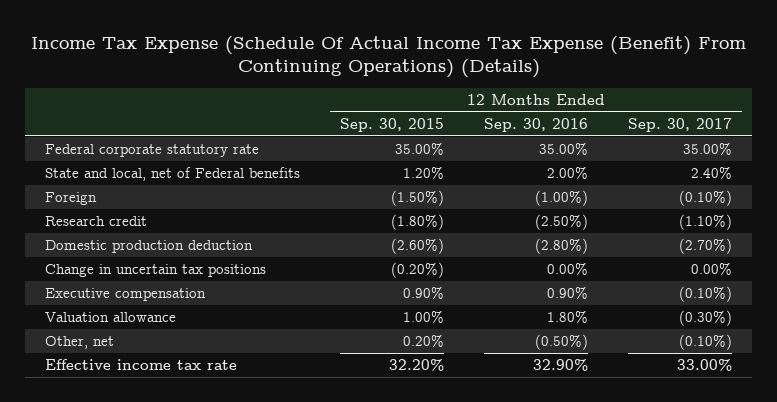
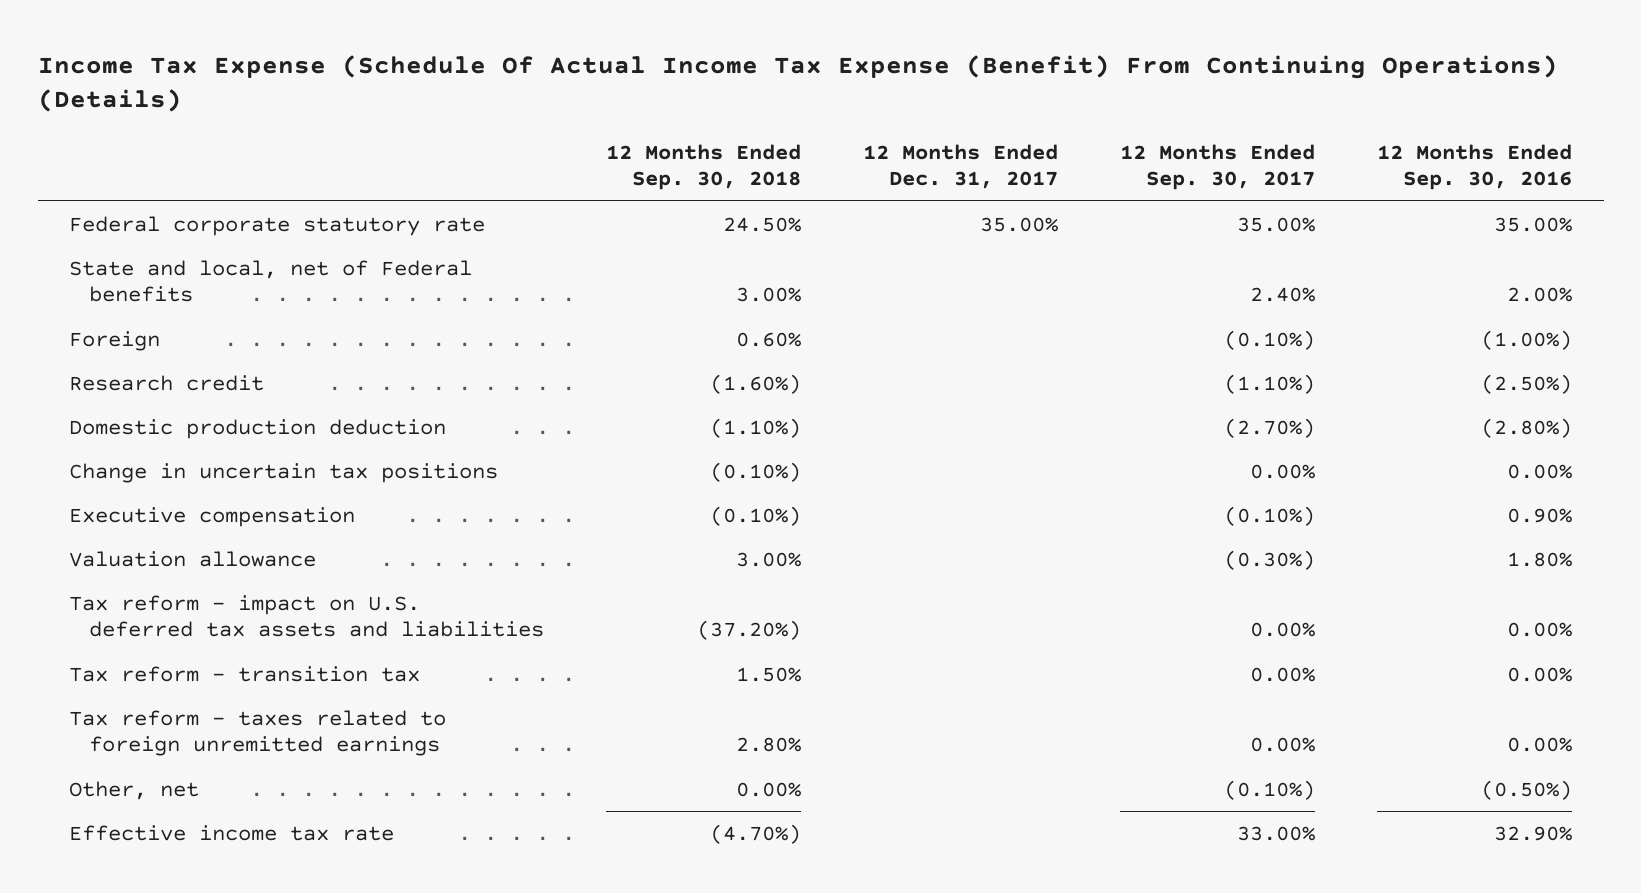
- | 12 Months Ended Sep. 30, 2015 | 12 Months Ended Sep. 30, 2016 | 12 Months Ended Sep. 30, 2017
+ | 12 Months Ended Sep. 30, 2018 | 12 Months Ended Dec. 31, 2017 | 12 Months Ended Sep. 30, 2017 | 12 Months Ended Sep. 30, 2016
+ Tax reform - impact on U.S. deferred tax assets and liabilities | (37.20%) | | 0.00% | 0.00%
+ Tax reform - transition tax | 1.50% | | 0.00% | 0.00%
+ Tax reform - taxes related to foreign unremitted earnings | 2.80% | | 0.00% | 0.00%

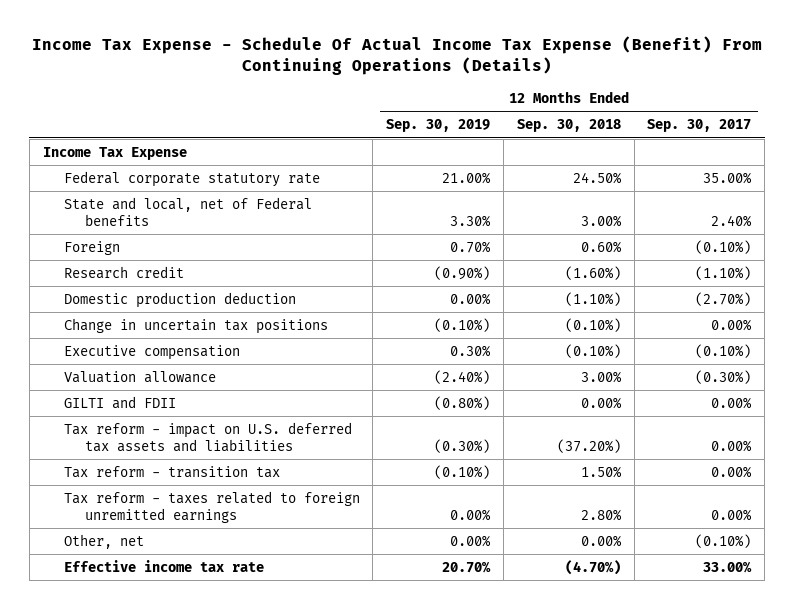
- Income Tax Expense (Schedule Of Actual Income Tax Expense (Benefit) From Continuing Operations) (Details)
+ Income Tax Expense - Schedule Of Actual Income Tax Expense (Benefit) From Continuing Operations (Details)
- | 12 Months Ended Sep. 30, 2018 | 12 Months Ended Dec. 31, 2017 | 12 Months Ended Sep. 30, 2017 | 12 Months Ended Sep. 30, 2016
+ | 12 Months Ended Sep. 30, 2019 | 12 Months Ended Sep. 30, 2018 | 12 Months Ended Sep. 30, 2017
+ Income Tax Expense
+ GILTI and FDII | (0.80%) | 0.00% | 0.00%

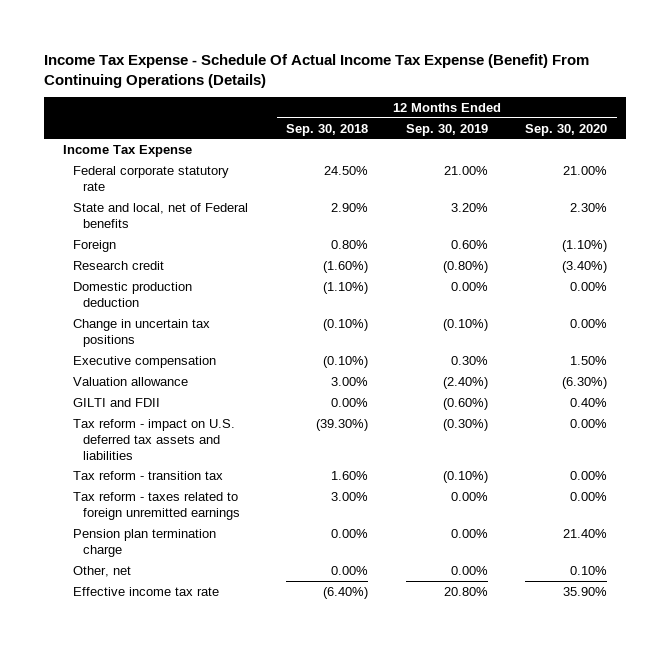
- | 12 Months Ended Sep. 30, 2019 | 12 Months Ended Sep. 30, 2018 | 12 Months Ended Sep. 30, 2017
+ | 12 Months Ended Sep. 30, 2018 | 12 Months Ended Sep. 30, 2019 | 12 Months Ended Sep. 30, 2020
- State and local, net of Federal benefits | 3.30% | 3.00% | 2.40%
- Foreign | 0.70% | 0.60% | (0.10%)
- Research credit | (0.90%) | (1.60%) | (1.10%)
+ State and local, net of Federal benefits | 2.90% | 3.20% | 2.30%
+ Foreign | 0.80% | 0.60% | (1.10%)
+ Research credit | (1.60%) | (0.80%) | (3.40%)
- GILTI and FDII | (0.80%) | 0.00% | 0.00%
- Tax reform - impact on U.S. deferred tax assets and liabilities | (0.30%) | (37.20%) | 0.00%
- Tax reform - transition tax | (0.10%) | 1.50% | 0.00%
- Tax reform - taxes related to foreign unremitted earnings | 0.00% | 2.80% | 0.00%
+ GILTI and FDII | 0.00% | (0.60%) | 0.40%
+ Tax reform - impact on U.S. deferred tax assets and liabilities | (39.30%) | (0.30%) | 0.00%
+ Tax reform - transition tax | 1.60% | (0.10%) | 0.00%
+ Tax reform - taxes related to foreign unremitted earnings | 3.00% | 0.00% | 0.00%
+ Pension plan termination charge | 0.00% | 0.00% | 21.40%
- Effective income tax rate | 20.70% | (4.70%) | 33.00%
+ Effective income tax rate | (6.40%) | 20.80% | 35.90%

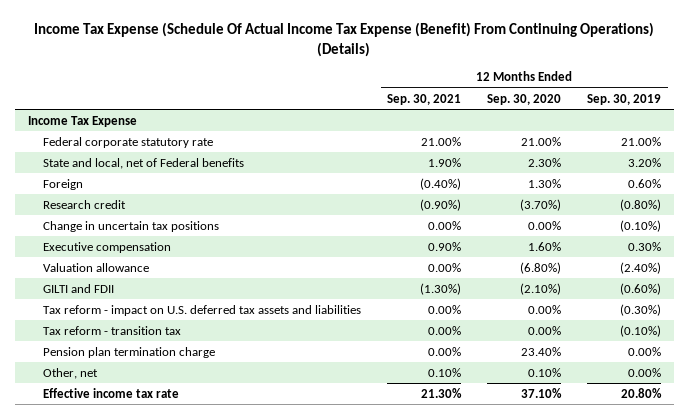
- Income Tax Expense - Schedule Of Actual Income Tax Expense (Benefit) From Continuing Operations (Details)
+ Income Tax Expense (Schedule Of Actual Income Tax Expense (Benefit) From Continuing Operations) (Details)
- | 12 Months Ended Sep. 30, 2018 | 12 Months Ended Sep. 30, 2019 | 12 Months Ended Sep. 30, 2020
+ | 12 Months Ended Sep. 30, 2021 | 12 Months Ended Sep. 30, 2020 | 12 Months Ended Sep. 30, 2019
- Foreign | 0.80% | 0.60% | (1.10%)
- Research credit | (1.60%) | (0.80%) | (3.40%)
- Domestic production deduction | (1.10%) | 0.00% | 0.00%
+ Foreign | (0.40%) | 1.30% | 0.60%
+ Research credit | (0.90%) | (3.70%) | (0.80%)
- Executive compensation | (0.10%) | 0.30% | 1.50%
- Valuation allowance | 3.00% | (2.40%) | (6.30%)
- GILTI and FDII | 0.00% | (0.60%) | 0.40%
+ Executive compensation | 0.90% | 1.60% | 0.30%
+ Valuation allowance | 0.00% | (6.80%) | (2.40%)
+ GILTI and FDII | (1.30%) | (2.10%) | (0.60%)
- Tax reform - taxes related to foreign unremitted earnings | 3.00% | 0.00% | 0.00%
- Pension plan termination charge | 0.00% | 0.00% | 21.40%
+ Pension plan termination charge | 0.00% | 23.40% | 0.00%
- Effective income tax rate | (6.40%) | 20.80% | 35.90%
+ Effective income tax rate | 21.30% | 37.10% | 20.80%

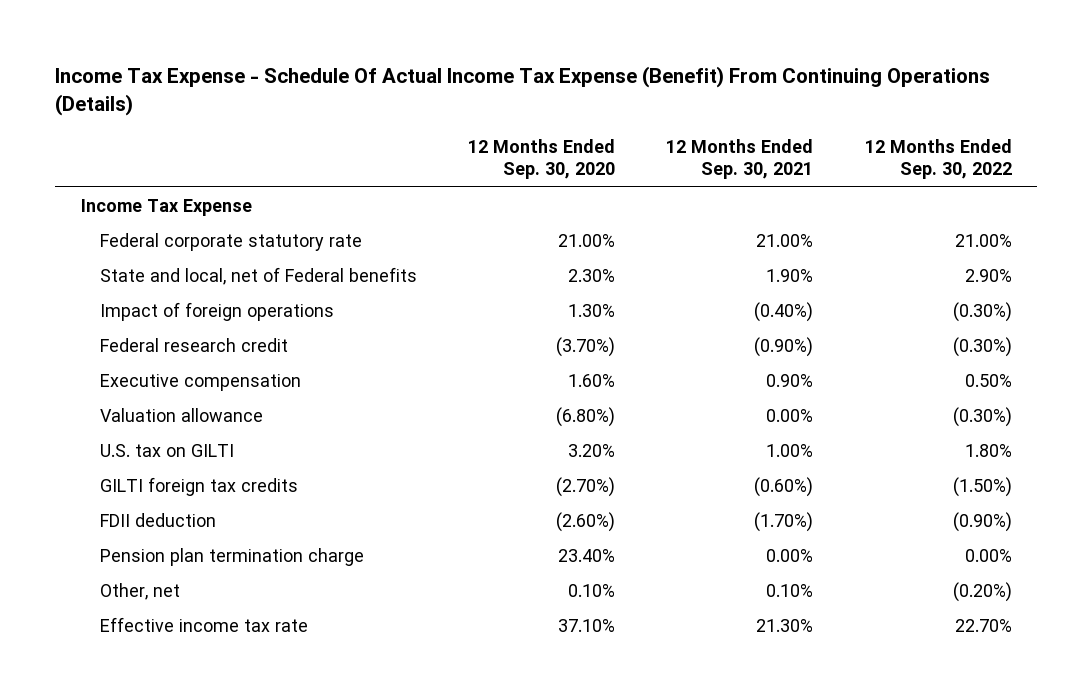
- Income Tax Expense (Schedule Of Actual Income Tax Expense (Benefit) From Continuing Operations) (Details)
+ Income Tax Expense - Schedule Of Actual Income Tax Expense (Benefit) From Continuing Operations (Details)
- | 12 Months Ended Sep. 30, 2021 | 12 Months Ended Sep. 30, 2020 | 12 Months Ended Sep. 30, 2019
+ | 12 Months Ended Sep. 30, 2020 | 12 Months Ended Sep. 30, 2021 | 12 Months Ended Sep. 30, 2022
- Foreign | (0.40%) | 1.30% | 0.60%
- Research credit | (0.90%) | (3.70%) | (0.80%)
- Change in uncertain tax positions | 0.00% | 0.00% | (0.10%)
+ Impact of foreign operations | 1.30% | (0.40%) | (0.30%)
+ Federal research credit | (3.70%) | (0.90%) | (0.30%)
- GILTI and FDII | (1.30%) | (2.10%) | (0.60%)
- Tax reform - impact on U.S. deferred tax assets and liabilities | 0.00% | 0.00% | (0.30%)
- Tax reform - transition tax | 0.00% | 0.00% | (0.10%)
+ U.S. tax on GILTI | 3.20% | 1.00% | 1.80%
+ GILTI foreign tax credits | (2.70%) | (0.60%) | (1.50%)
+ FDII deduction | (2.60%) | (1.70%) | (0.90%)

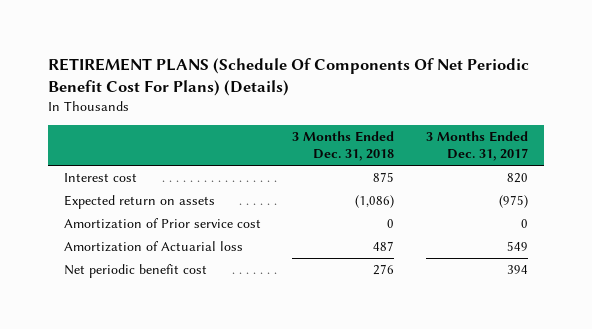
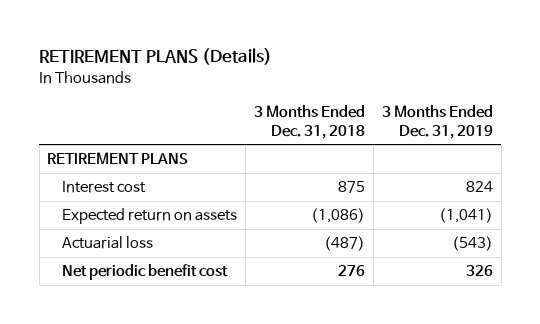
- RETIREMENT PLANS (Schedule Of Components Of Net Periodic Benefit Cost For Plans) (Details)
+ RETIREMENT PLANS (Details)
- | 3 Months Ended Dec. 31, 2018 | 3 Months Ended Dec. 31, 2017
+ | 3 Months Ended Dec. 31, 2018 | 3 Months Ended Dec. 31, 2019
+ RETIREMENT PLANS
- Amortization of Prior service cost | 0 | 0
- Amortization of Actuarial loss | 487 | 549
+ Actuarial loss | (487) | (543)

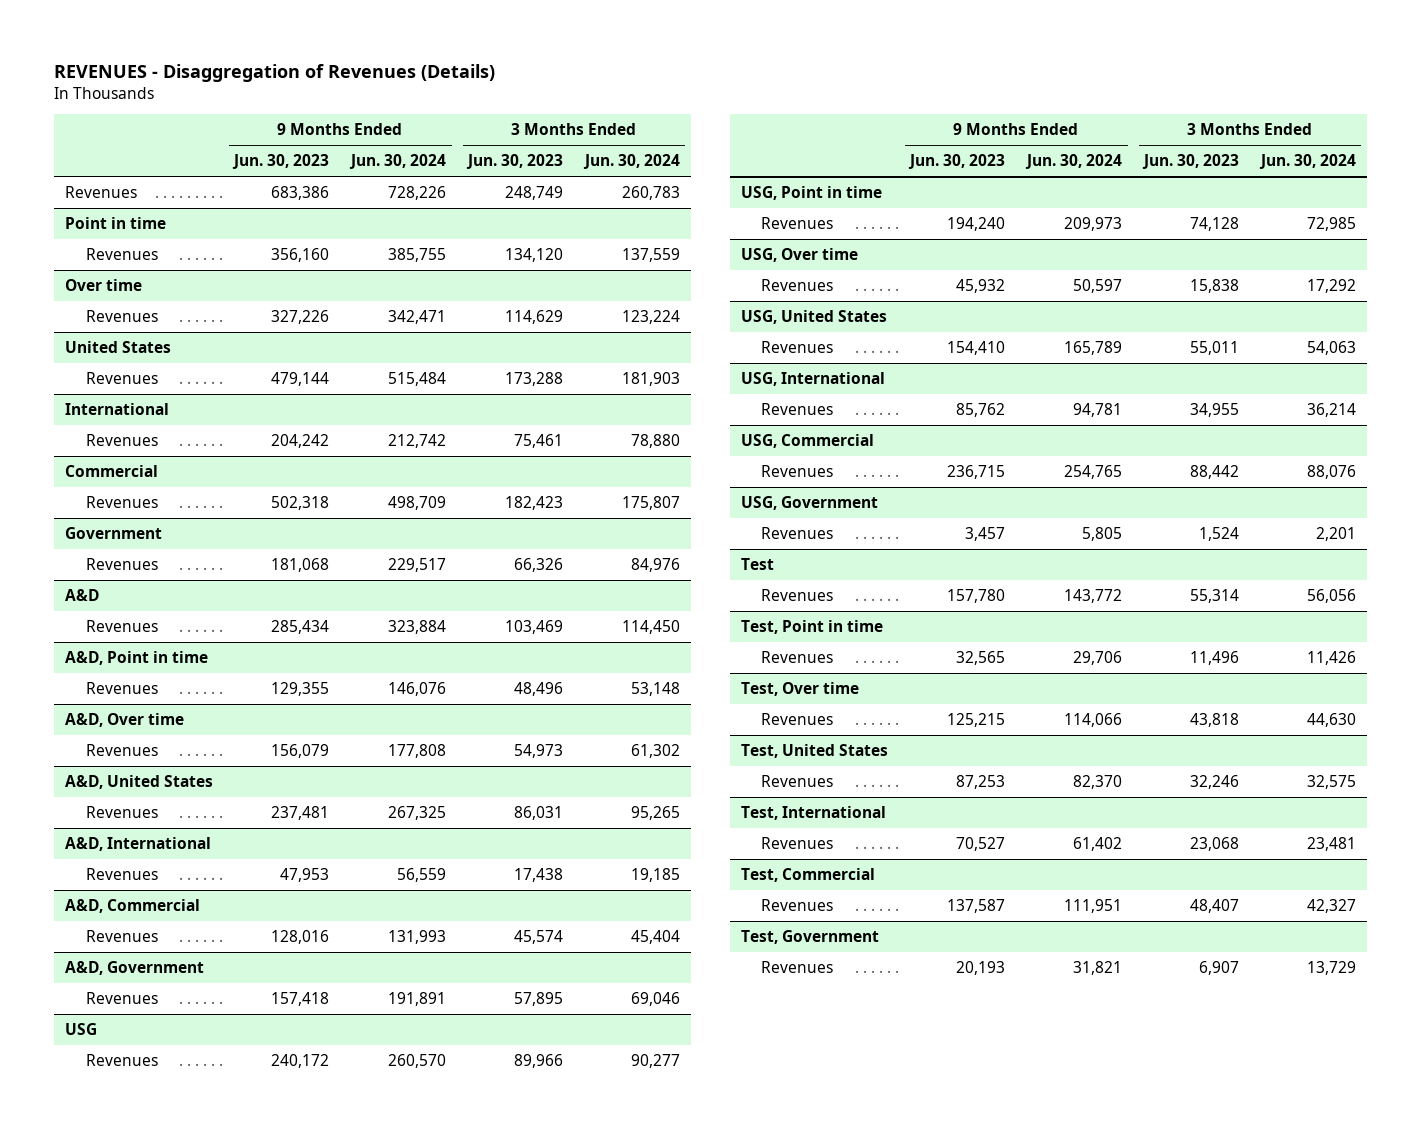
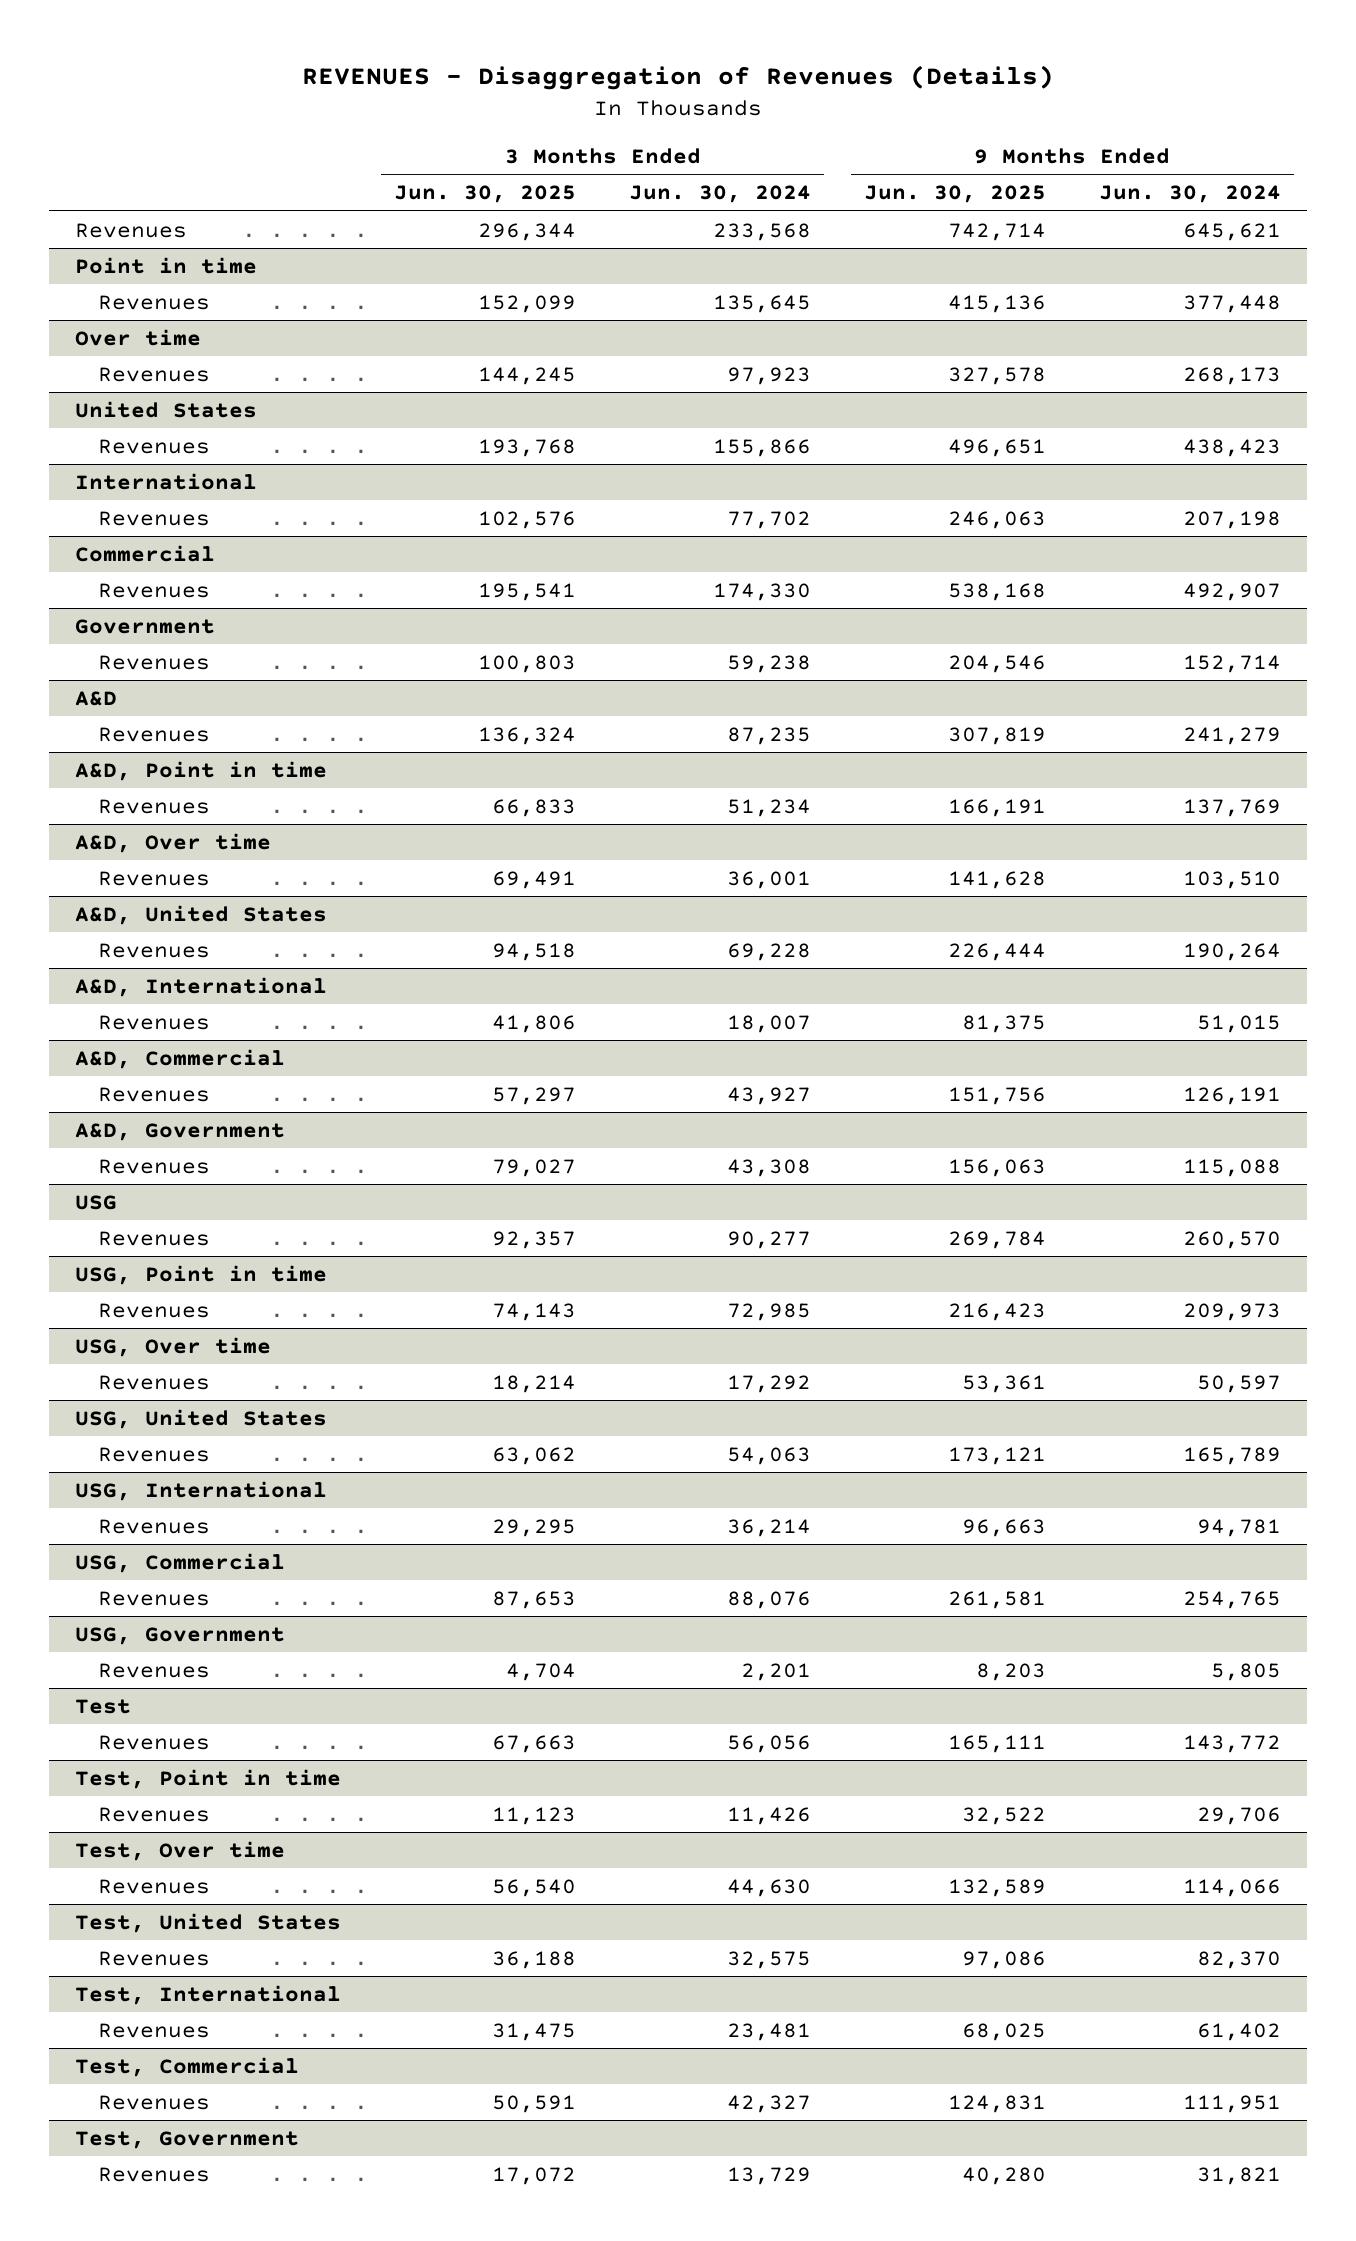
- | 9 Months Ended Jun. 30, 2023 | 9 Months Ended Jun. 30, 2024 | 3 Months Ended Jun. 30, 2023 | 3 Months Ended Jun. 30, 2024
+ | 3 Months Ended Jun. 30, 2025 | 3 Months Ended Jun. 30, 2024 | 9 Months Ended Jun. 30, 2025 | 9 Months Ended Jun. 30, 2024
- Revenues | 683,386 | 728,226 | 248,749 | 260,783
+ Revenues | 296,344 | 233,568 | 742,714 | 645,621
@ Point in time
- Revenues | 356,160 | 385,755 | 134,120 | 137,559
+ Revenues | 152,099 | 135,645 | 415,136 | 377,448
@ Over time
- Revenues | 327,226 | 342,471 | 114,629 | 123,224
+ Revenues | 144,245 | 97,923 | 327,578 | 268,173
@ United States
- Revenues | 479,144 | 515,484 | 173,288 | 181,903
+ Revenues | 193,768 | 155,866 | 496,651 | 438,423
@ International
- Revenues | 204,242 | 212,742 | 75,461 | 78,880
+ Revenues | 102,576 | 77,702 | 246,063 | 207,198
@ Commercial
- Revenues | 502,318 | 498,709 | 182,423 | 175,807
+ Revenues | 195,541 | 174,330 | 538,168 | 492,907
@ Government
- Revenues | 181,068 | 229,517 | 66,326 | 84,976
+ Revenues | 100,803 | 59,238 | 204,546 | 152,714
@ A&D
- Revenues | 285,434 | 323,884 | 103,469 | 114,450
+ Revenues | 136,324 | 87,235 | 307,819 | 241,279
@ A&D, Point in time
- Revenues | 129,355 | 146,076 | 48,496 | 53,148
+ Revenues | 66,833 | 51,234 | 166,191 | 137,769
@ A&D, Over time
- Revenues | 156,079 | 177,808 | 54,973 | 61,302
+ Revenues | 69,491 | 36,001 | 141,628 | 103,510
@ A&D, United States
- Revenues | 237,481 | 267,325 | 86,031 | 95,265
+ Revenues | 94,518 | 69,228 | 226,444 | 190,264
@ A&D, International
- Revenues | 47,953 | 56,559 | 17,438 | 19,185
+ Revenues | 41,806 | 18,007 | 81,375 | 51,015
@ A&D, Commercial
- Revenues | 128,016 | 131,993 | 45,574 | 45,404
+ Revenues | 57,297 | 43,927 | 151,756 | 126,191
@ A&D, Government
- Revenues | 157,418 | 191,891 | 57,895 | 69,046
+ Revenues | 79,027 | 43,308 | 156,063 | 115,088

